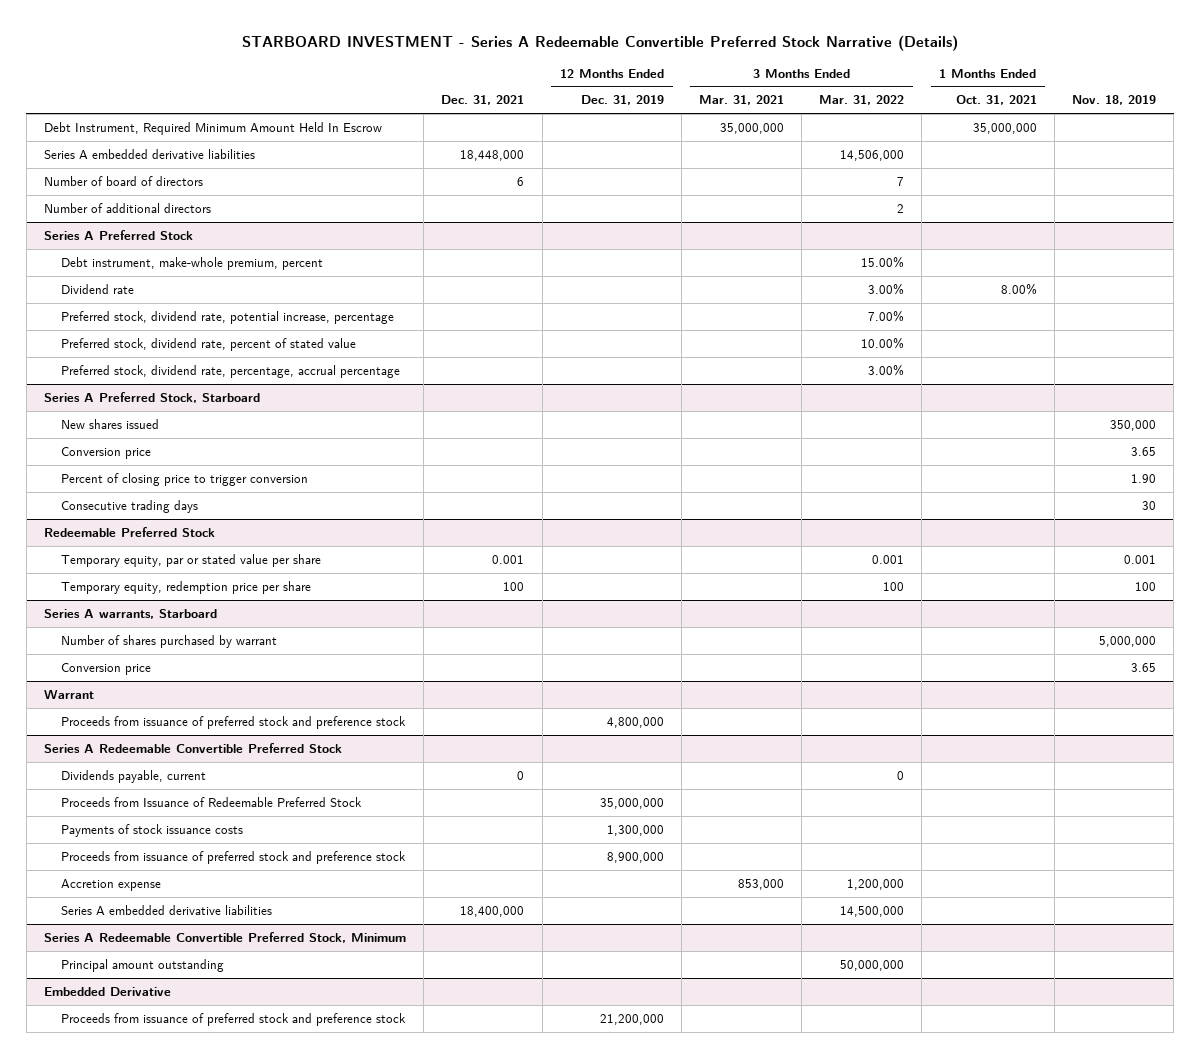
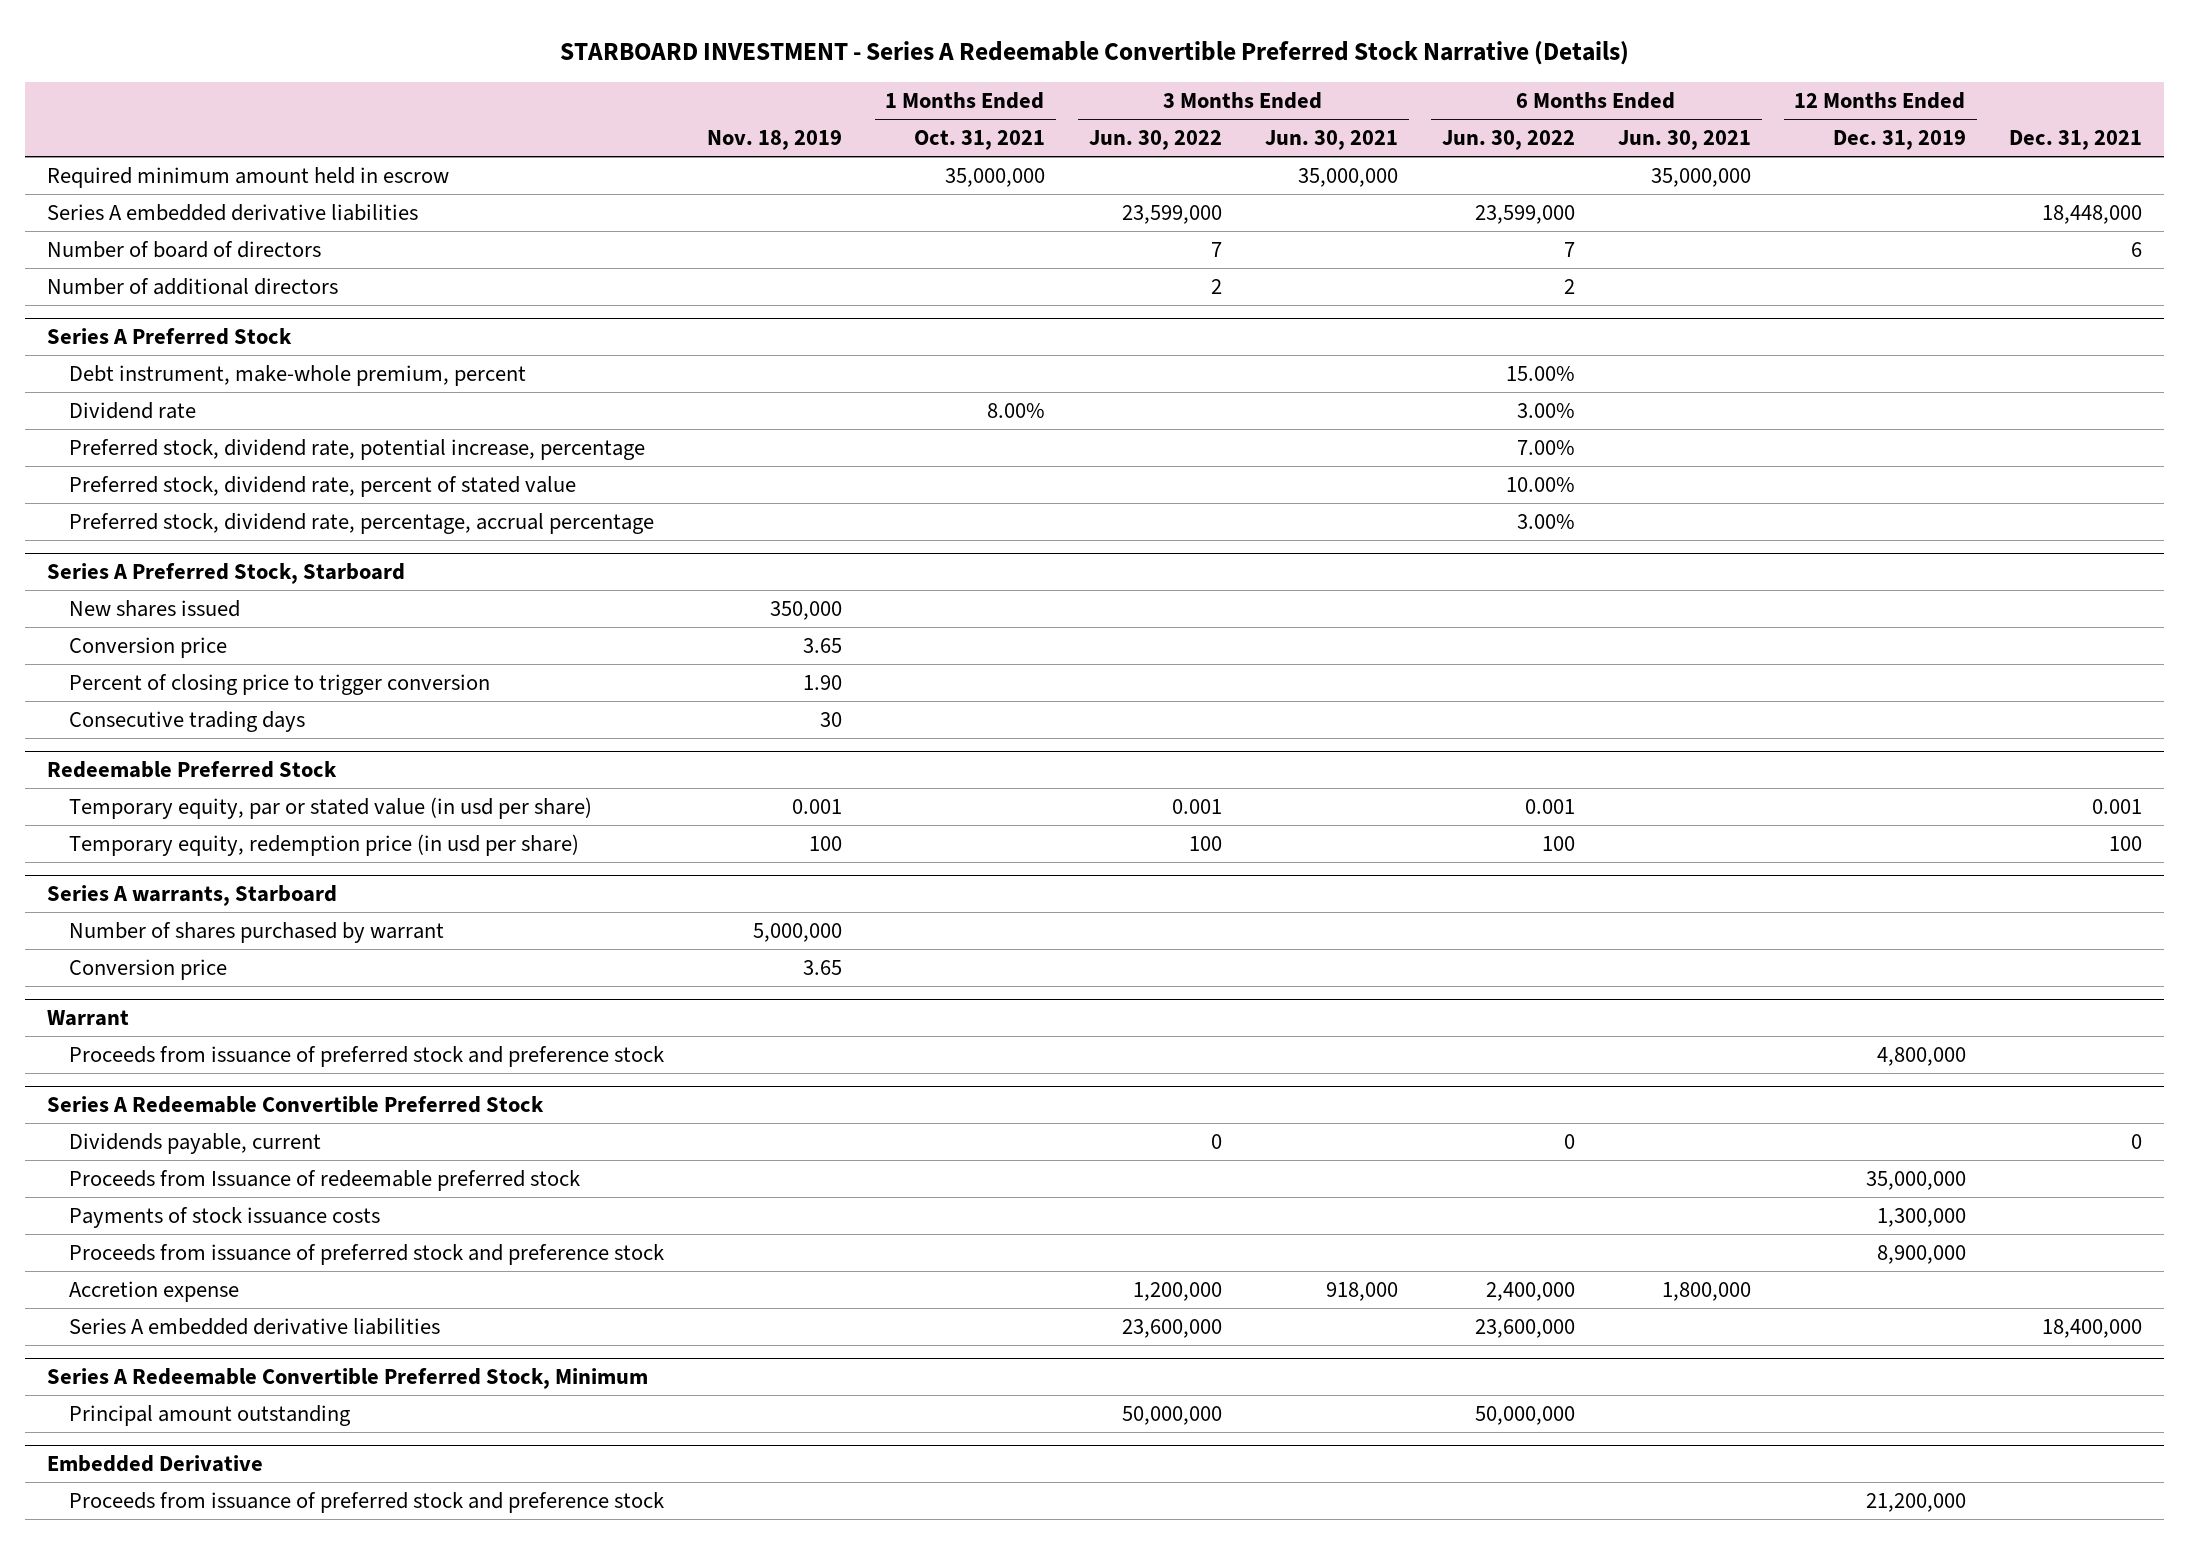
- | Dec. 31, 2021 | 12 Months Ended Dec. 31, 2019 | 3 Months Ended Mar. 31, 2021 | 3 Months Ended Mar. 31, 2022 | 1 Months Ended Oct. 31, 2021 | Nov. 18, 2019
+ | Nov. 18, 2019 | 1 Months Ended Oct. 31, 2021 | 3 Months Ended Jun. 30, 2022 | 3 Months Ended Jun. 30, 2021 | 6 Months Ended Jun. 30, 2022 | 6 Months Ended Jun. 30, 2021 | 12 Months Ended Dec. 31, 2019 | Dec. 31, 2021
- Debt Instrument, Required Minimum Amount Held In Escrow | | | 35,000,000 | | 35,000,000 |
+ Required minimum amount held in escrow | | 35,000,000 | | 35,000,000 | | 35,000,000 | |
@ Redeemable Preferred Stock
- Temporary equity, par or stated value per share | 0.001 | | | 0.001 | | 0.001
- Temporary equity, redemption price per share | 100 | | | 100 | | 100
+ Temporary equity, par or stated value (in usd per share) | 0.001 | | 0.001 | | 0.001 | | | 0.001
+ Temporary equity, redemption price (in usd per share) | 100 | | 100 | | 100 | | | 100
@ Series A Redeemable Convertible Preferred Stock
- Proceeds from Issuance of Redeemable Preferred Stock | | 35,000,000 | | | |
+ Proceeds from Issuance of redeemable preferred stock | | | | | | | 35,000,000 |

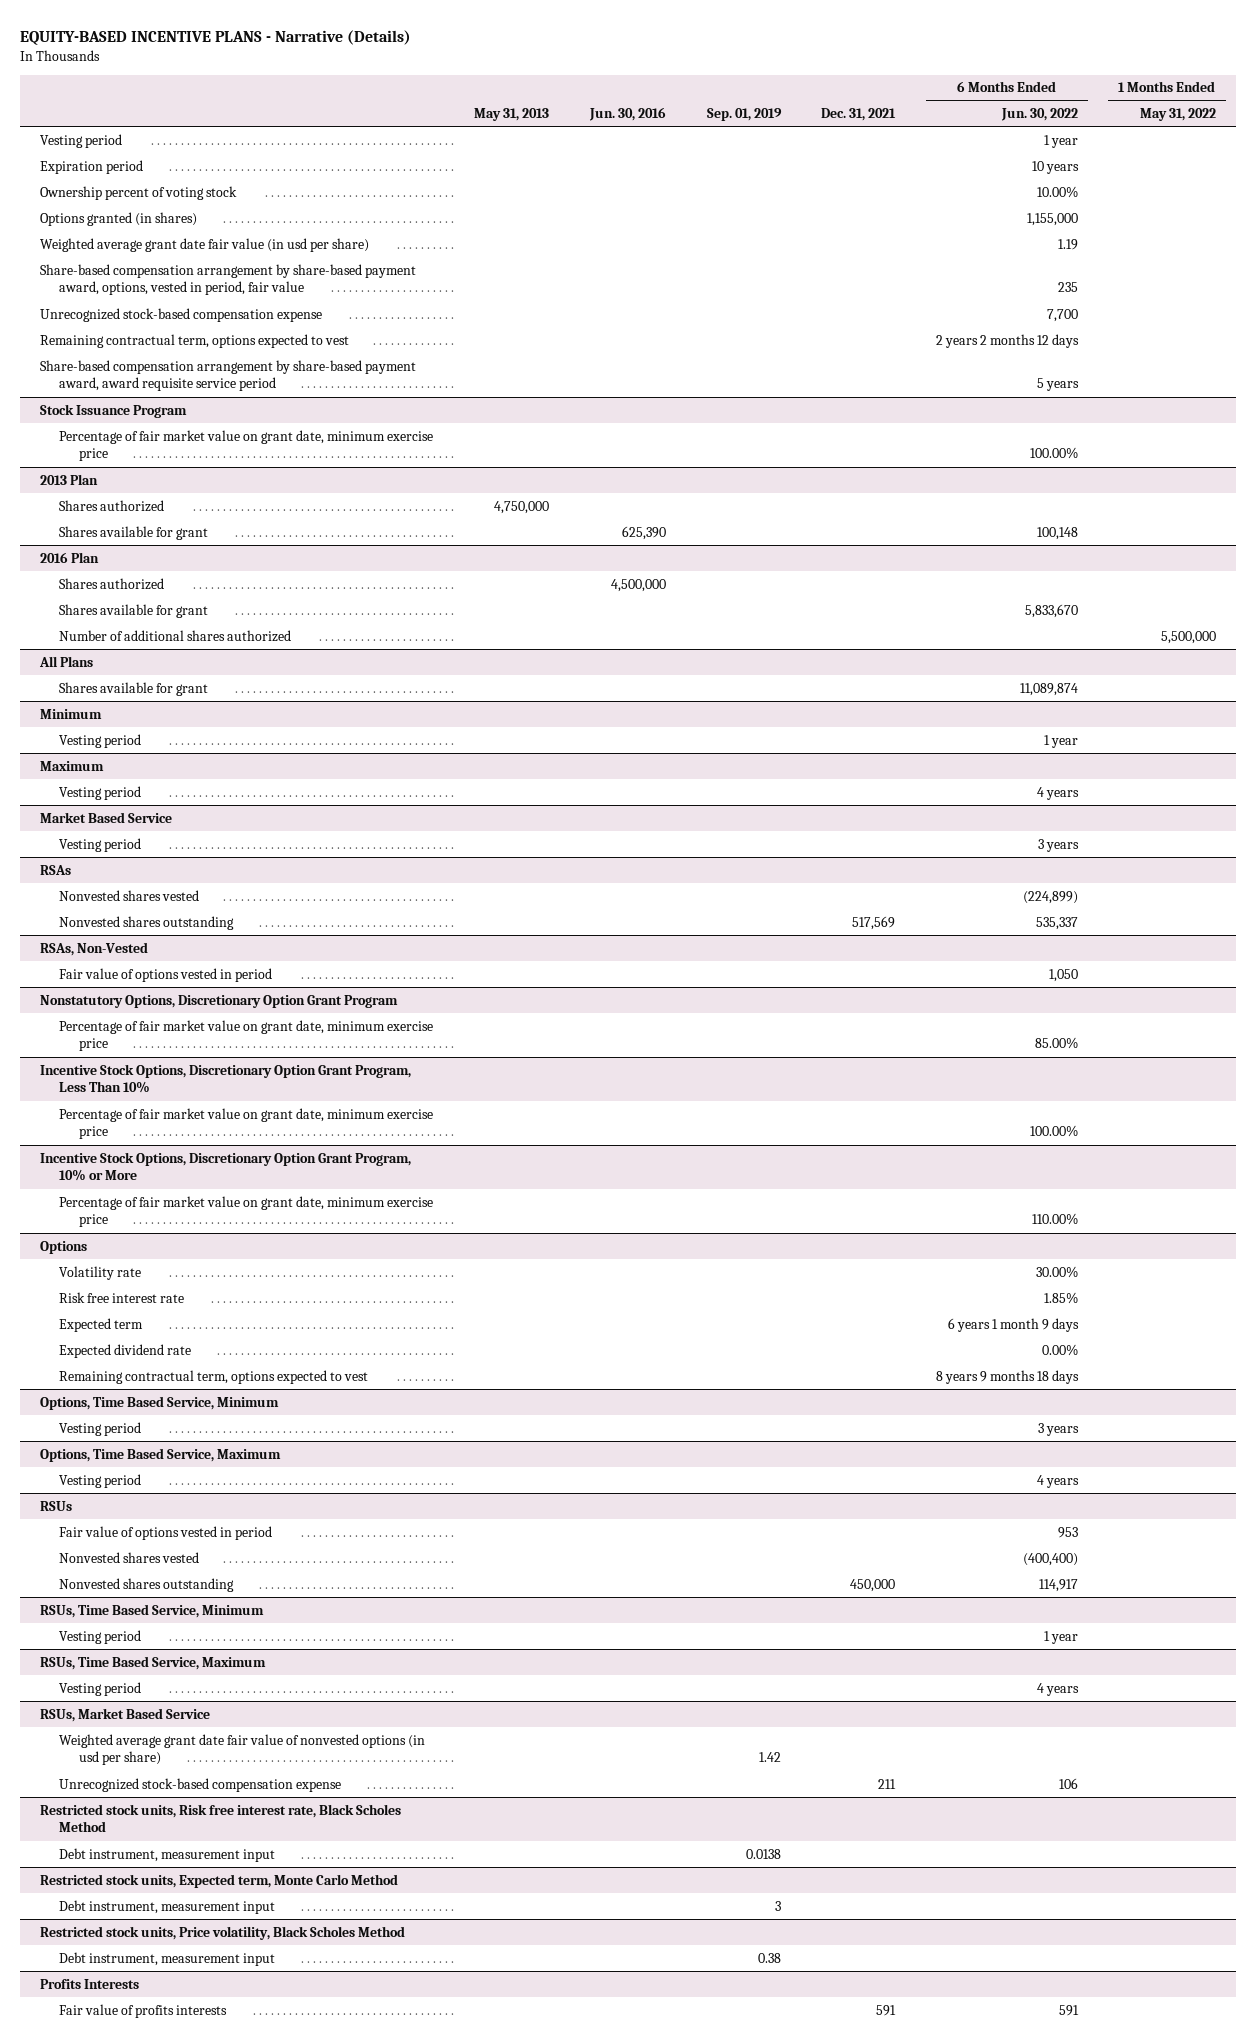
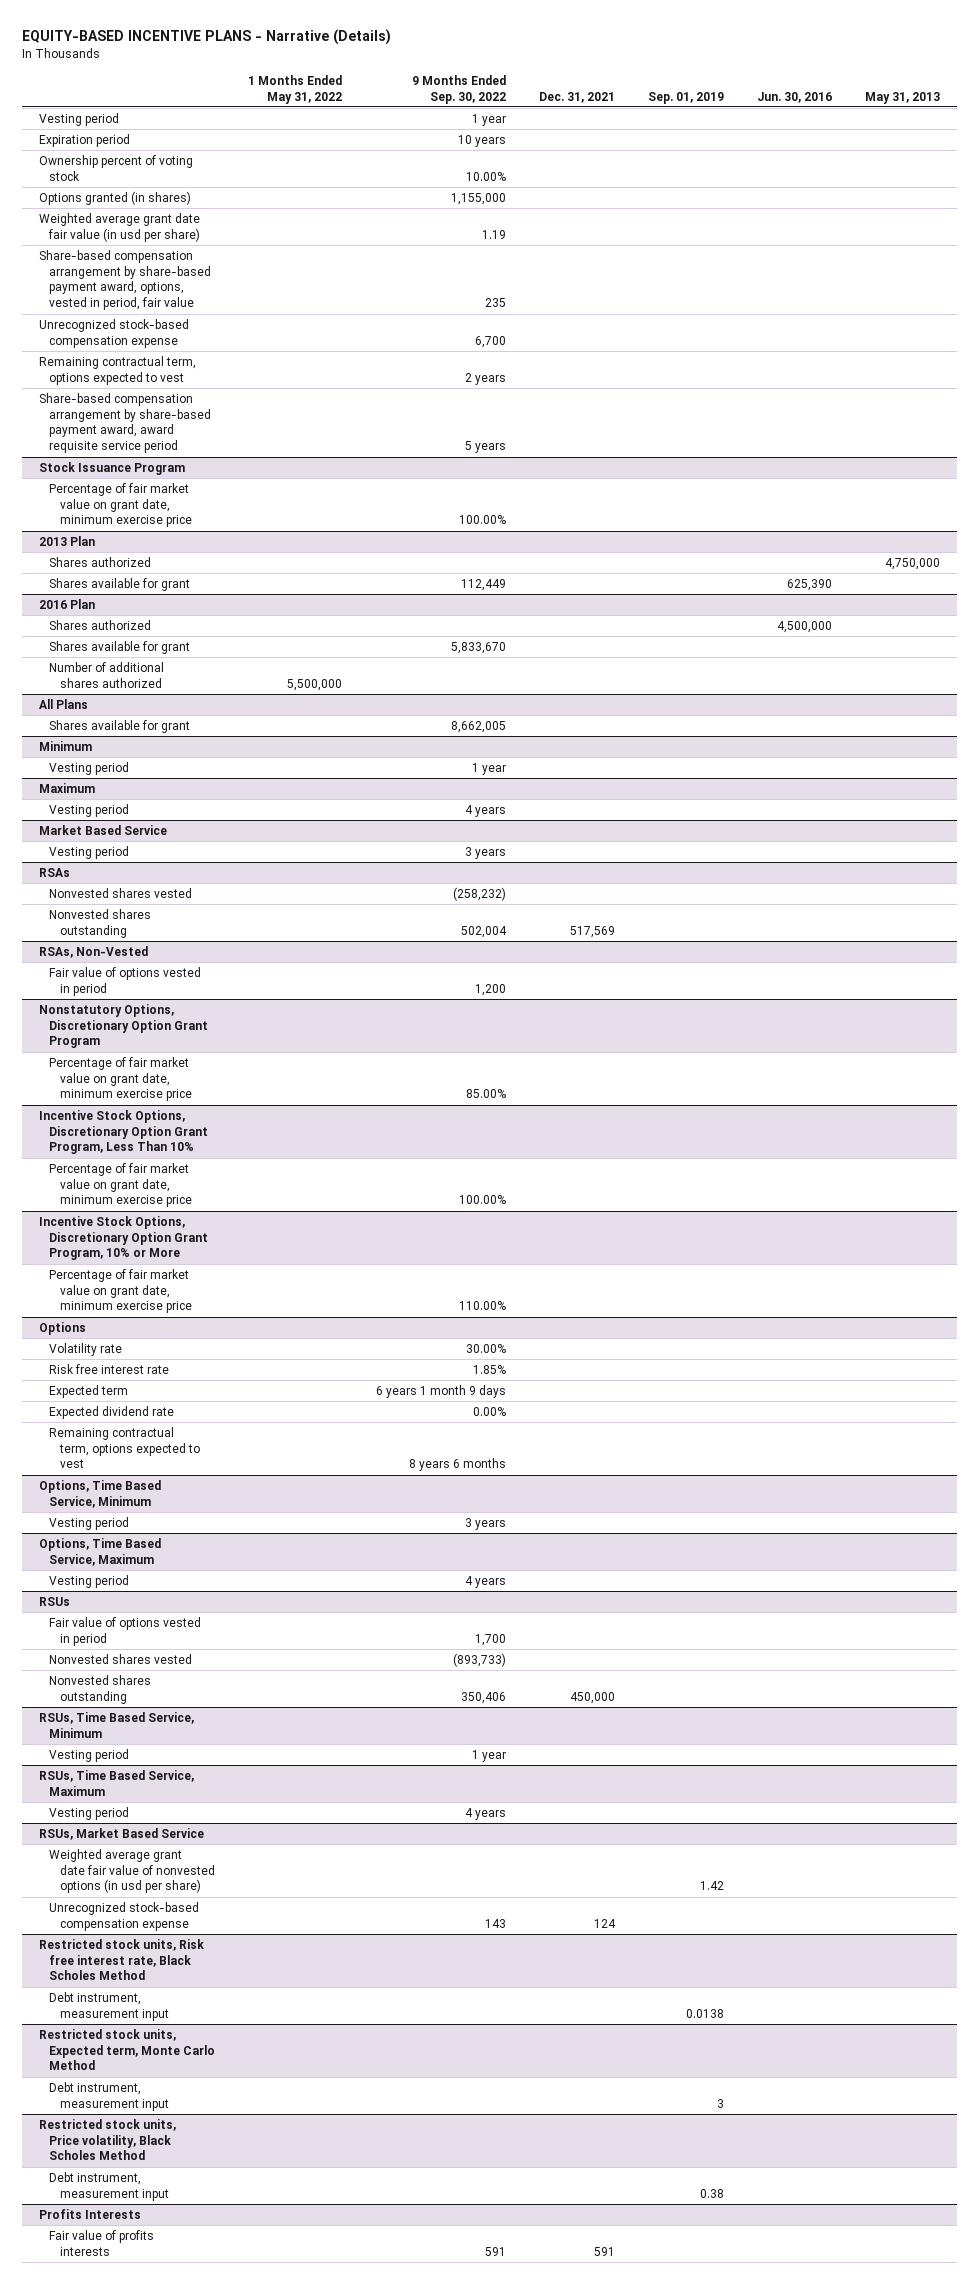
- | May 31, 2013 | Jun. 30, 2016 | Sep. 01, 2019 | Dec. 31, 2021 | 6 Months Ended Jun. 30, 2022 | 1 Months Ended May 31, 2022
+ | 1 Months Ended May 31, 2022 | 9 Months Ended Sep. 30, 2022 | Dec. 31, 2021 | Sep. 01, 2019 | Jun. 30, 2016 | May 31, 2013
@ RSUs, Market Based Service
- Unrecognized stock-based compensation expense | | | | 211 | 106 |
+ Unrecognized stock-based compensation expense | | 143 | 124 | | |

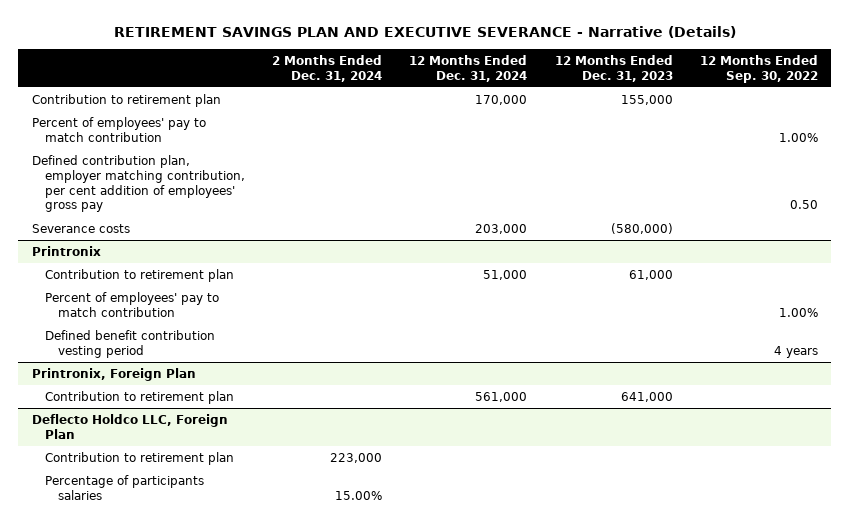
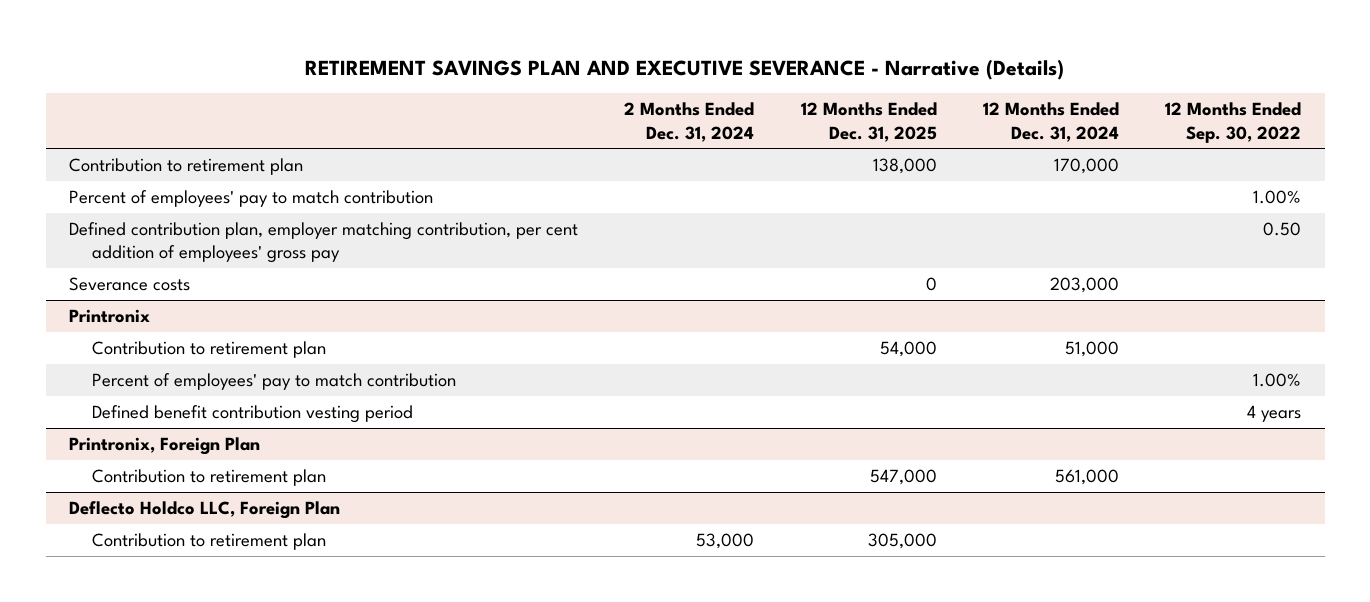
- | 2 Months Ended Dec. 31, 2024 | 12 Months Ended Dec. 31, 2024 | 12 Months Ended Dec. 31, 2023 | 12 Months Ended Sep. 30, 2022
+ | 2 Months Ended Dec. 31, 2024 | 12 Months Ended Dec. 31, 2025 | 12 Months Ended Dec. 31, 2024 | 12 Months Ended Sep. 30, 2022
@ Deflecto Holdco LLC, Foreign Plan
- Contribution to retirement plan | 223,000 | | |
- Percentage of participants salaries | 15.00% | | |
+ Contribution to retirement plan | 53,000 | 305,000 | |

